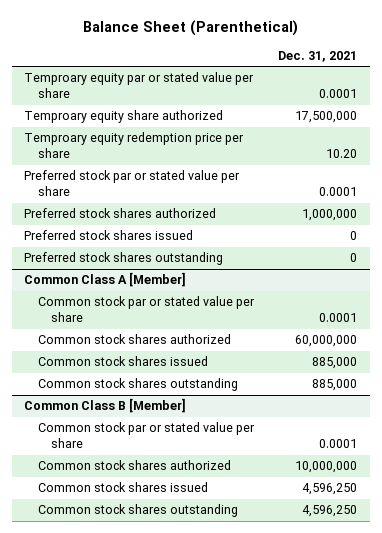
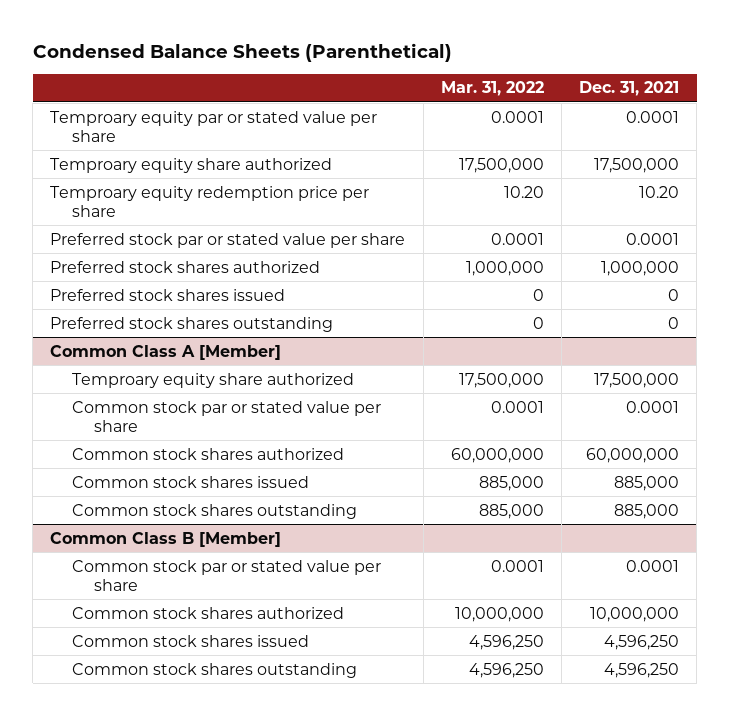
- Balance Sheet (Parenthetical)
+ Condensed Balance Sheets (Parenthetical)
- | Dec. 31, 2021
+ | Mar. 31, 2022 | Dec. 31, 2021
@ Common Class A [Member]
+ Temproary equity share authorized | 17,500,000 | 17,500,000

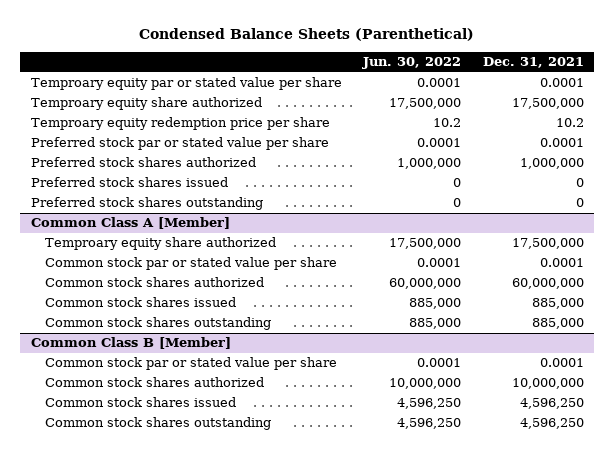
- | Mar. 31, 2022 | Dec. 31, 2021
+ | Jun. 30, 2022 | Dec. 31, 2021
- Temproary equity redemption price per share | 10.20 | 10.20
+ Temproary equity redemption price per share | 10.2 | 10.2

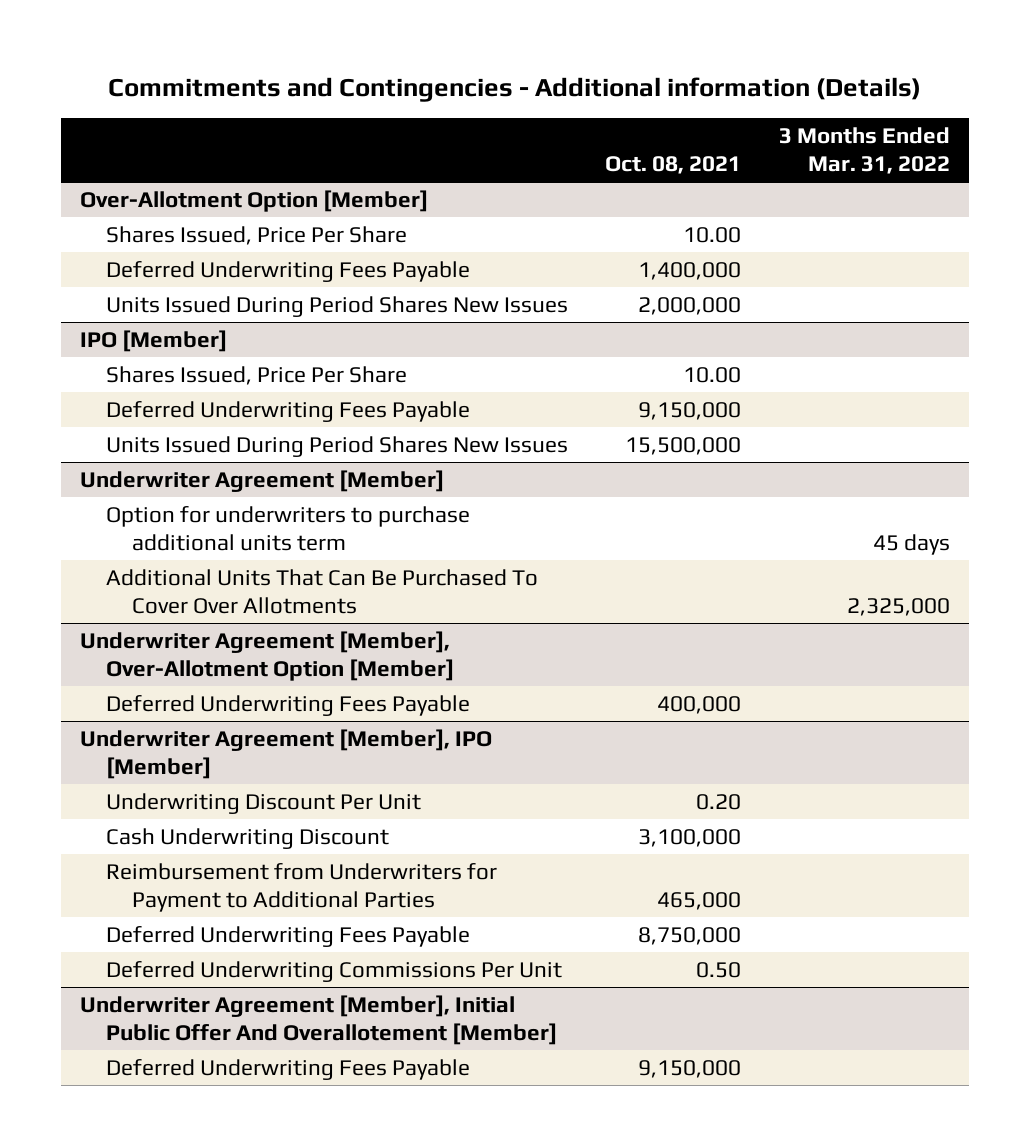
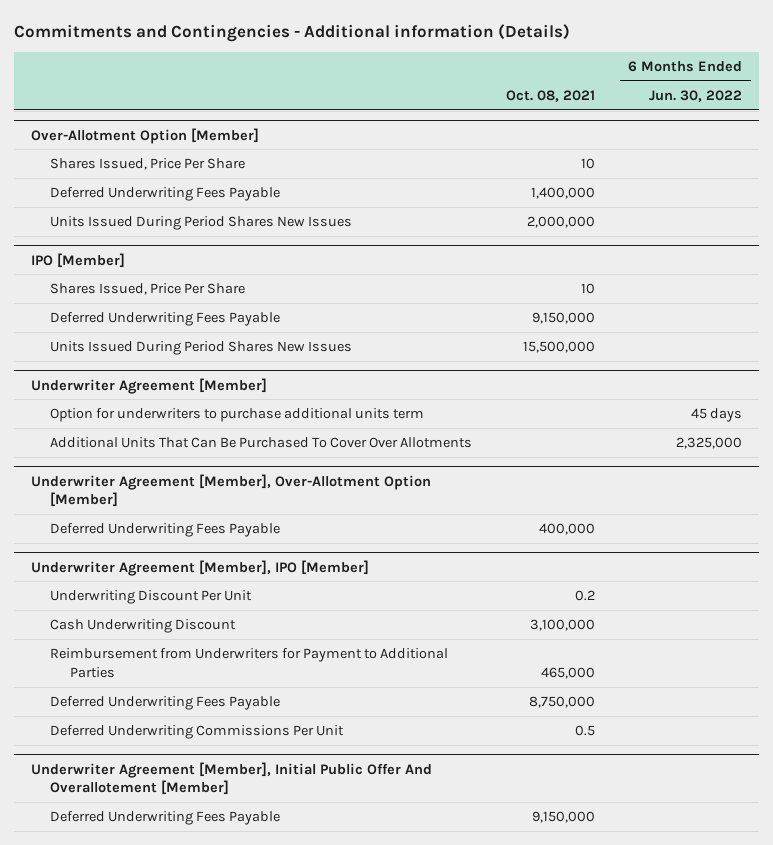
- | Oct. 08, 2021 | 3 Months Ended Mar. 31, 2022
+ | Oct. 08, 2021 | 6 Months Ended Jun. 30, 2022
@ Over-Allotment Option [Member]
- Shares Issued, Price Per Share | 10.00 |
+ Shares Issued, Price Per Share | 10 |
@ IPO [Member]
- Shares Issued, Price Per Share | 10.00 |
+ Shares Issued, Price Per Share | 10 |
@ Underwriter Agreement [Member], IPO [Member]
- Underwriting Discount Per Unit | 0.20 |
+ Underwriting Discount Per Unit | 0.2 |
- Deferred Underwriting Commissions Per Unit | 0.50 |
+ Deferred Underwriting Commissions Per Unit | 0.5 |

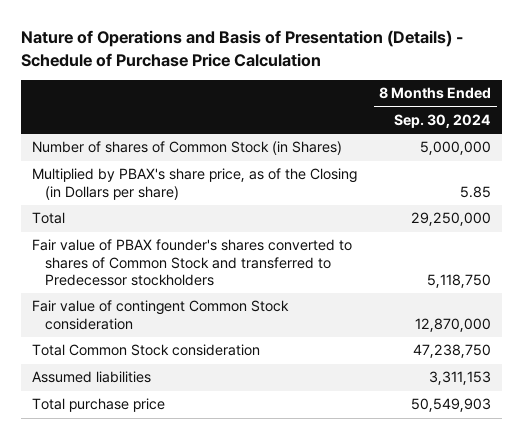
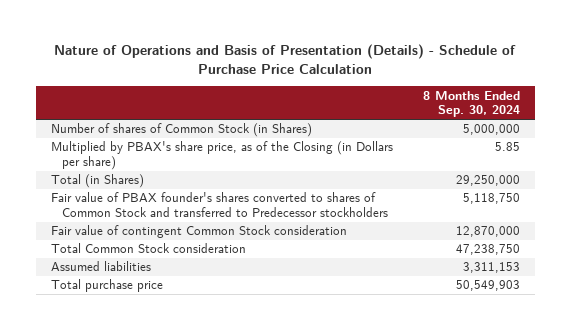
- Total | 29,250,000
+ Total (in Shares) | 29,250,000

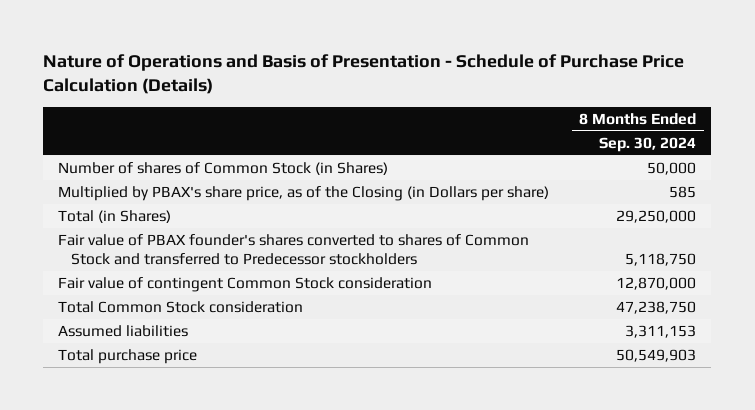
- Nature of Operations and Basis of Presentation (Details) - Schedule of Purchase Price Calculation
+ Nature of Operations and Basis of Presentation - Schedule of Purchase Price Calculation (Details)
- Number of shares of Common Stock (in Shares) | 5,000,000
- Multiplied by PBAX's share price, as of the Closing (in Dollars per share) | 5.85
+ Number of shares of Common Stock (in Shares) | 50,000
+ Multiplied by PBAX's share price, as of the Closing (in Dollars per share) | 585

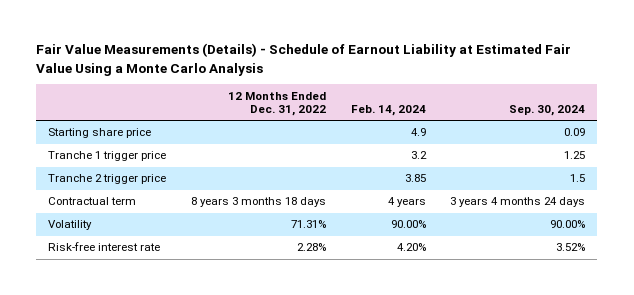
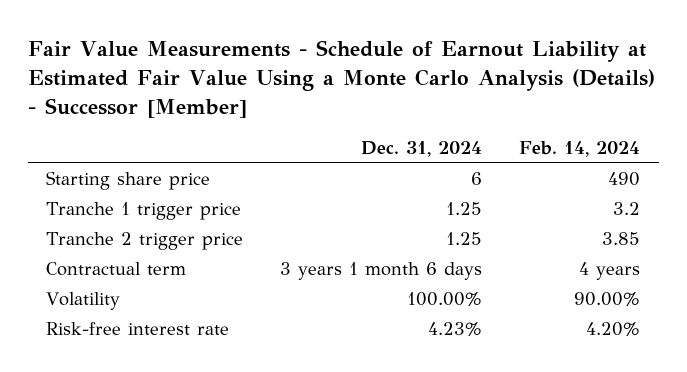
- Fair Value Measurements (Details) - Schedule of Earnout Liability at Estimated Fair Value Using a Monte Carlo Analysis
+ Fair Value Measurements - Schedule of Earnout Liability at Estimated Fair Value Using a Monte Carlo Analysis (Details) - Successor [Member]
- | 12 Months Ended Dec. 31, 2022 | Feb. 14, 2024 | Sep. 30, 2024
+ | Dec. 31, 2024 | Feb. 14, 2024
- Starting share price | | 4.9 | 0.09
+ Starting share price | 6 | 490

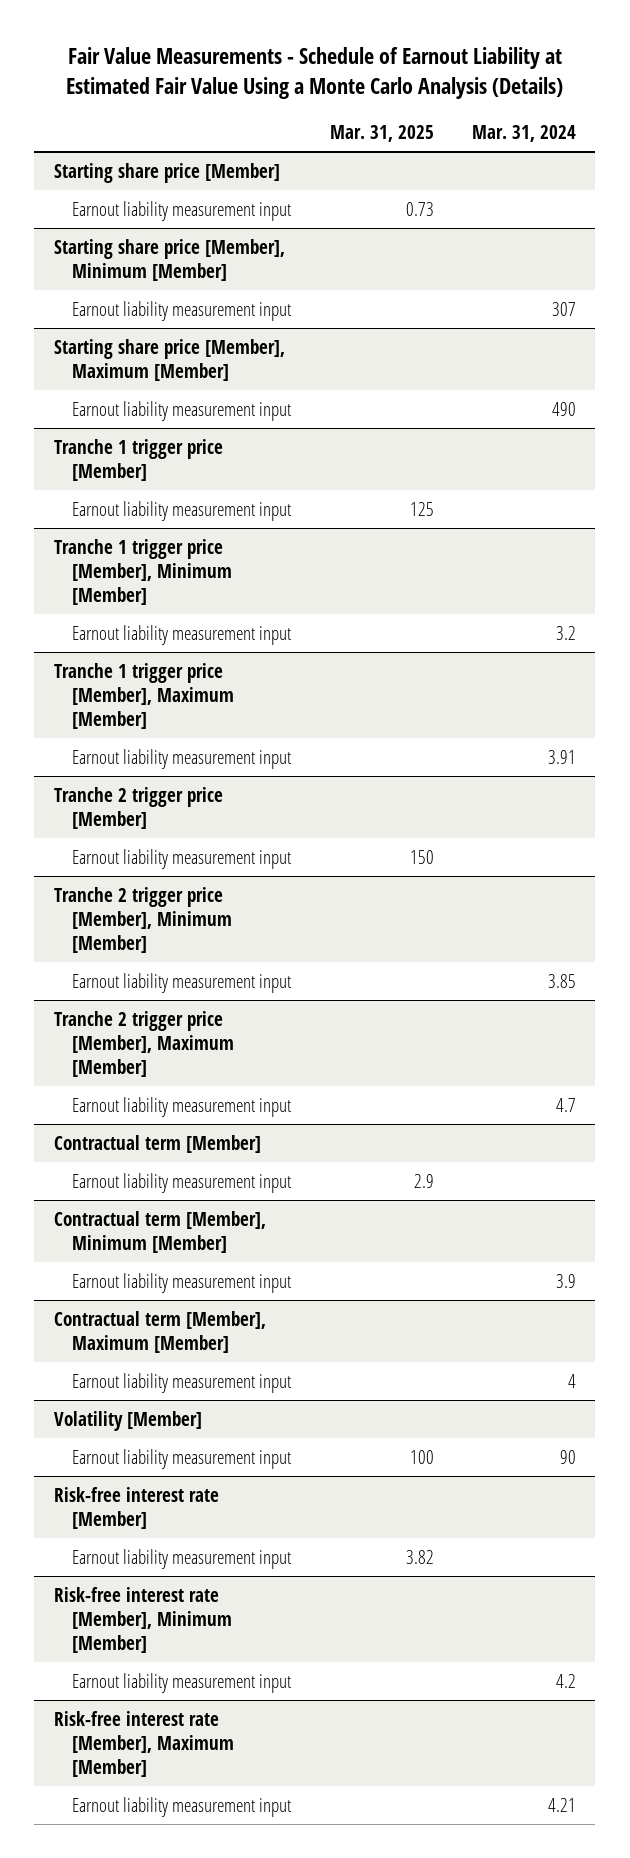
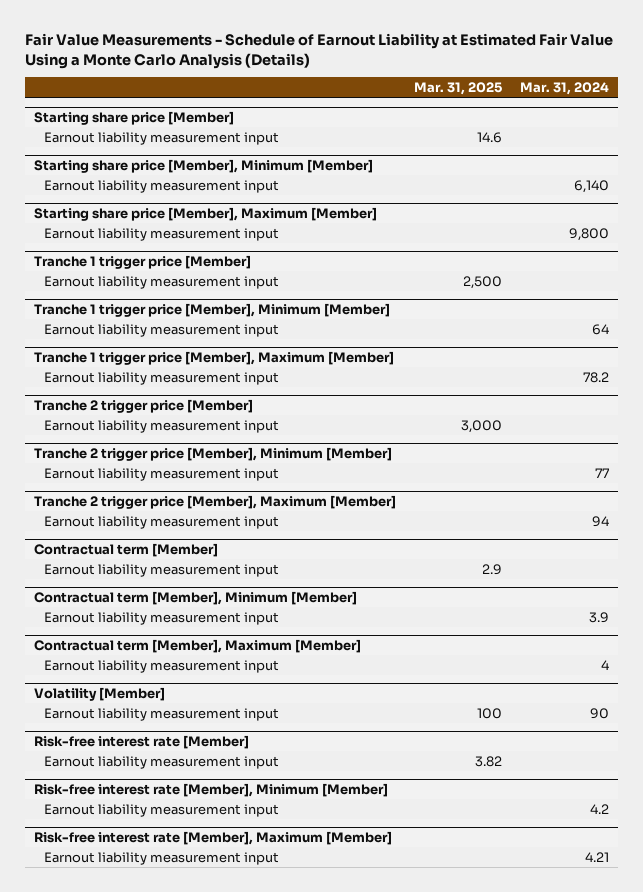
@ Starting share price [Member]
- Earnout liability measurement input | 0.73 |
+ Earnout liability measurement input | 14.6 |
@ Starting share price [Member], Minimum [Member]
- Earnout liability measurement input | | 307
+ Earnout liability measurement input | | 6,140
@ Starting share price [Member], Maximum [Member]
- Earnout liability measurement input | | 490
+ Earnout liability measurement input | | 9,800
@ Tranche 1 trigger price [Member]
- Earnout liability measurement input | 125 |
+ Earnout liability measurement input | 2,500 |
@ Tranche 1 trigger price [Member], Minimum [Member]
- Earnout liability measurement input | | 3.2
+ Earnout liability measurement input | | 64
@ Tranche 1 trigger price [Member], Maximum [Member]
- Earnout liability measurement input | | 3.91
+ Earnout liability measurement input | | 78.2
@ Tranche 2 trigger price [Member]
- Earnout liability measurement input | 150 |
+ Earnout liability measurement input | 3,000 |
@ Tranche 2 trigger price [Member], Minimum [Member]
- Earnout liability measurement input | | 3.85
+ Earnout liability measurement input | | 77
@ Tranche 2 trigger price [Member], Maximum [Member]
- Earnout liability measurement input | | 4.7
+ Earnout liability measurement input | | 94

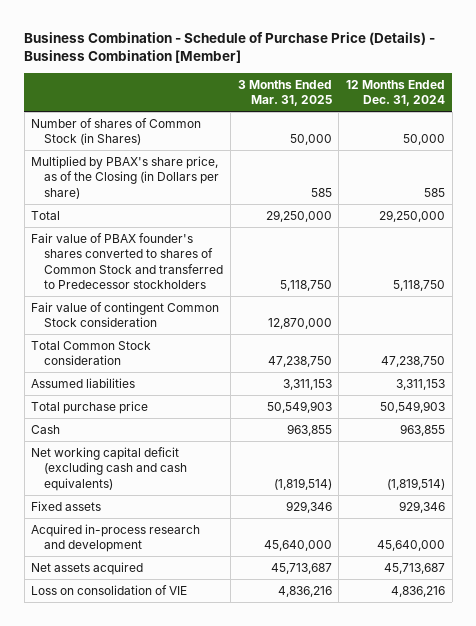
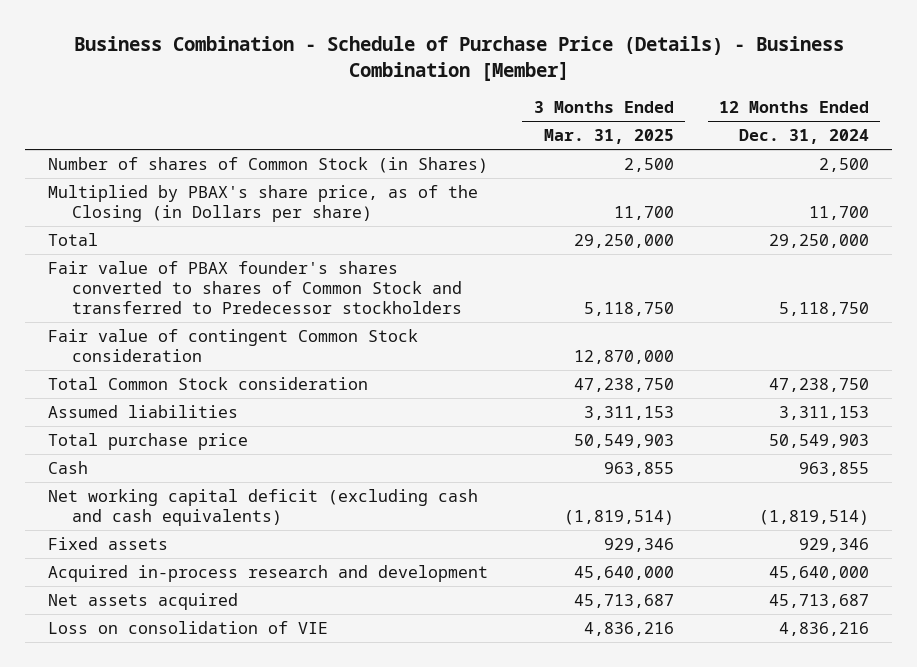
- Number of shares of Common Stock (in Shares) | 50,000 | 50,000
- Multiplied by PBAX's share price, as of the Closing (in Dollars per share) | 585 | 585
+ Number of shares of Common Stock (in Shares) | 2,500 | 2,500
+ Multiplied by PBAX's share price, as of the Closing (in Dollars per share) | 11,700 | 11,700

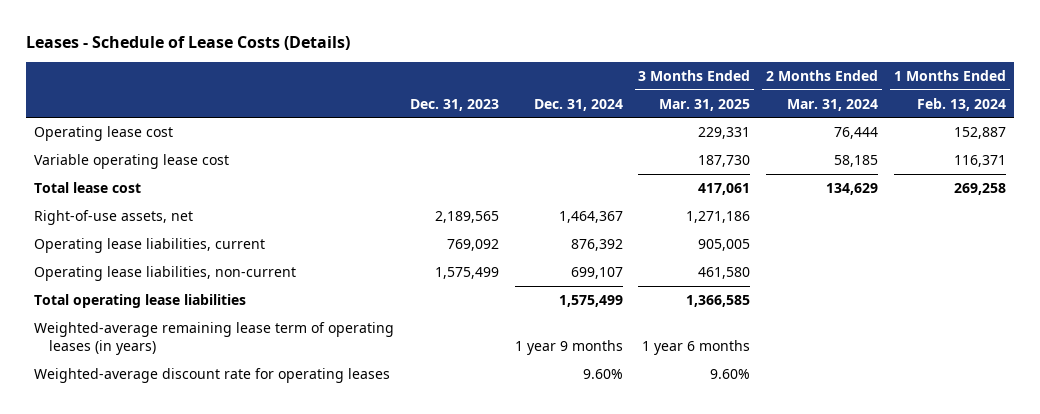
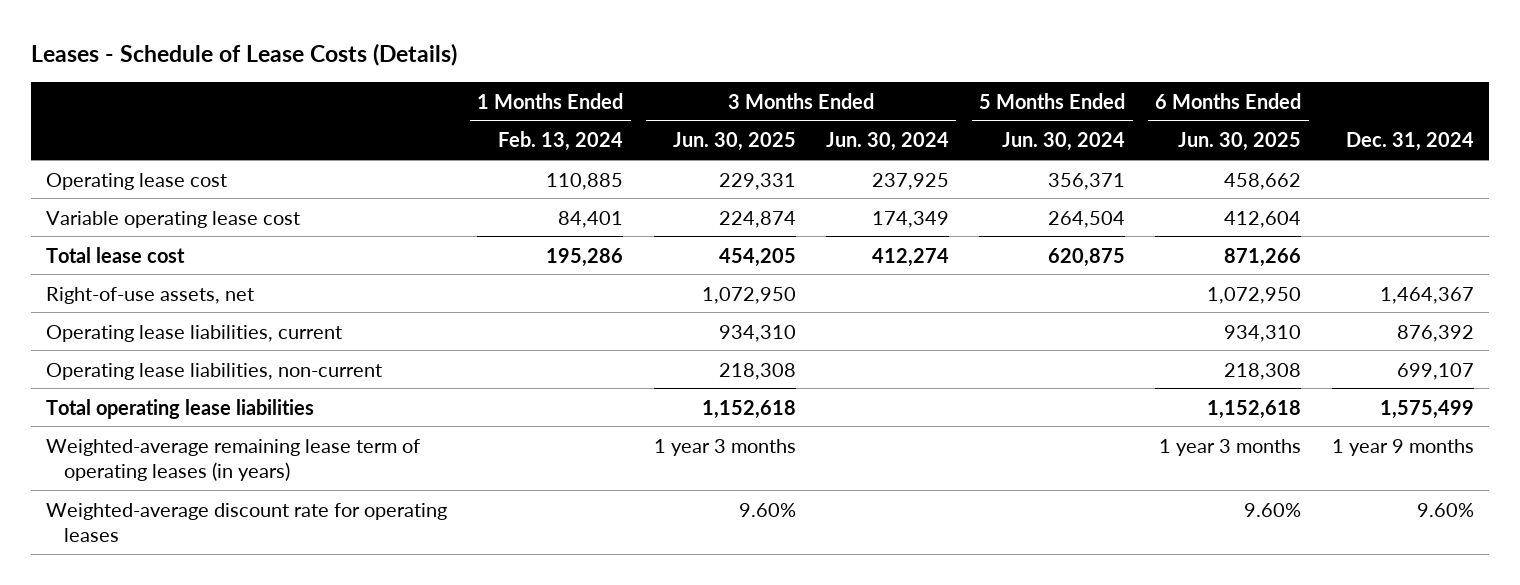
- | Dec. 31, 2023 | Dec. 31, 2024 | 3 Months Ended Mar. 31, 2025 | 2 Months Ended Mar. 31, 2024 | 1 Months Ended Feb. 13, 2024
+ | 1 Months Ended Feb. 13, 2024 | 3 Months Ended Jun. 30, 2025 | 3 Months Ended Jun. 30, 2024 | 5 Months Ended Jun. 30, 2024 | 6 Months Ended Jun. 30, 2025 | Dec. 31, 2024
- Operating lease cost | | | 229,331 | 76,444 | 152,887
- Variable operating lease cost | | | 187,730 | 58,185 | 116,371
- Total lease cost | | | 417,061 | 134,629 | 269,258
+ Operating lease cost | 110,885 | 229,331 | 237,925 | 356,371 | 458,662 |
+ Variable operating lease cost | 84,401 | 224,874 | 174,349 | 264,504 | 412,604 |
+ Total lease cost | 195,286 | 454,205 | 412,274 | 620,875 | 871,266 |

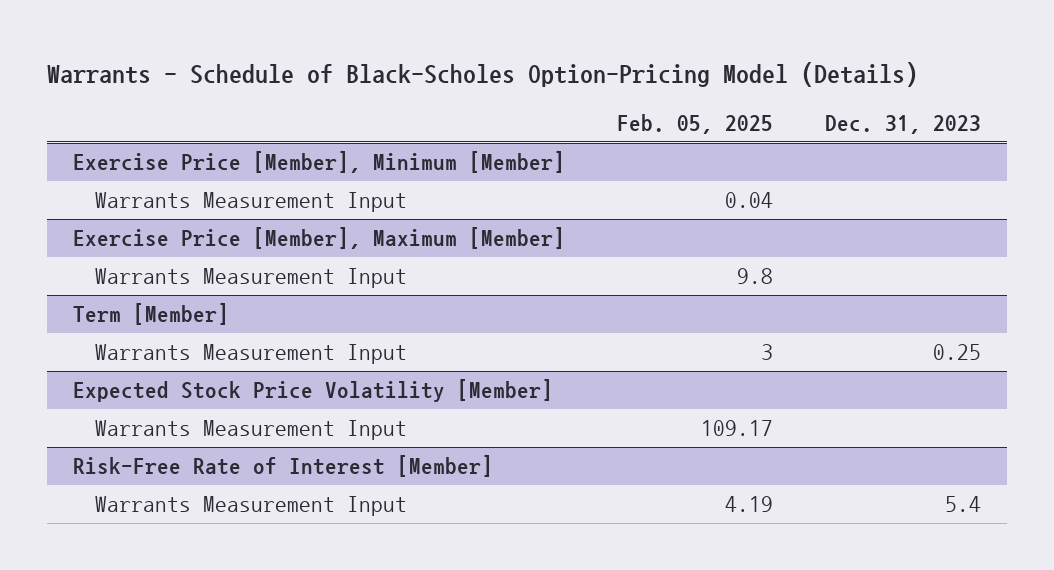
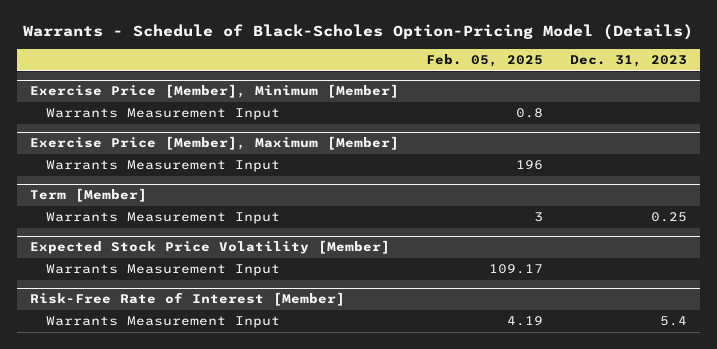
@ Exercise Price [Member], Minimum [Member]
- Warrants Measurement Input | 0.04 |
+ Warrants Measurement Input | 0.8 |
@ Exercise Price [Member], Maximum [Member]
- Warrants Measurement Input | 9.8 |
+ Warrants Measurement Input | 196 |

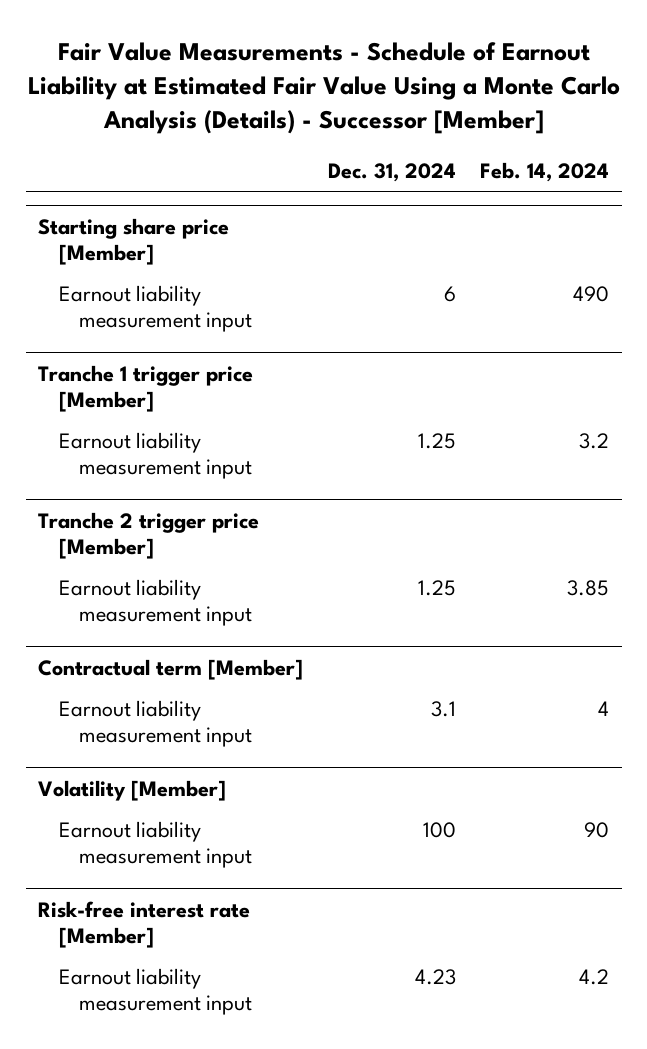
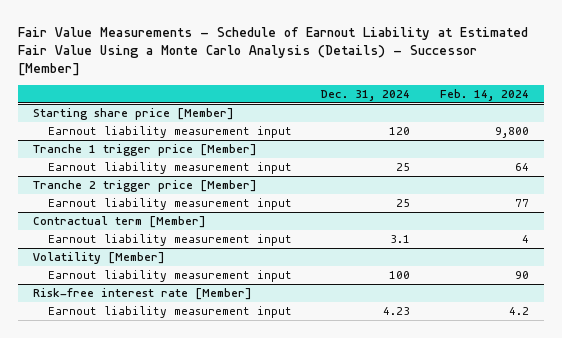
@ Starting share price [Member]
- Earnout liability measurement input | 6 | 490
+ Earnout liability measurement input | 120 | 9,800
@ Tranche 1 trigger price [Member]
- Earnout liability measurement input | 1.25 | 3.2
+ Earnout liability measurement input | 25 | 64
@ Tranche 2 trigger price [Member]
- Earnout liability measurement input | 1.25 | 3.85
+ Earnout liability measurement input | 25 | 77

